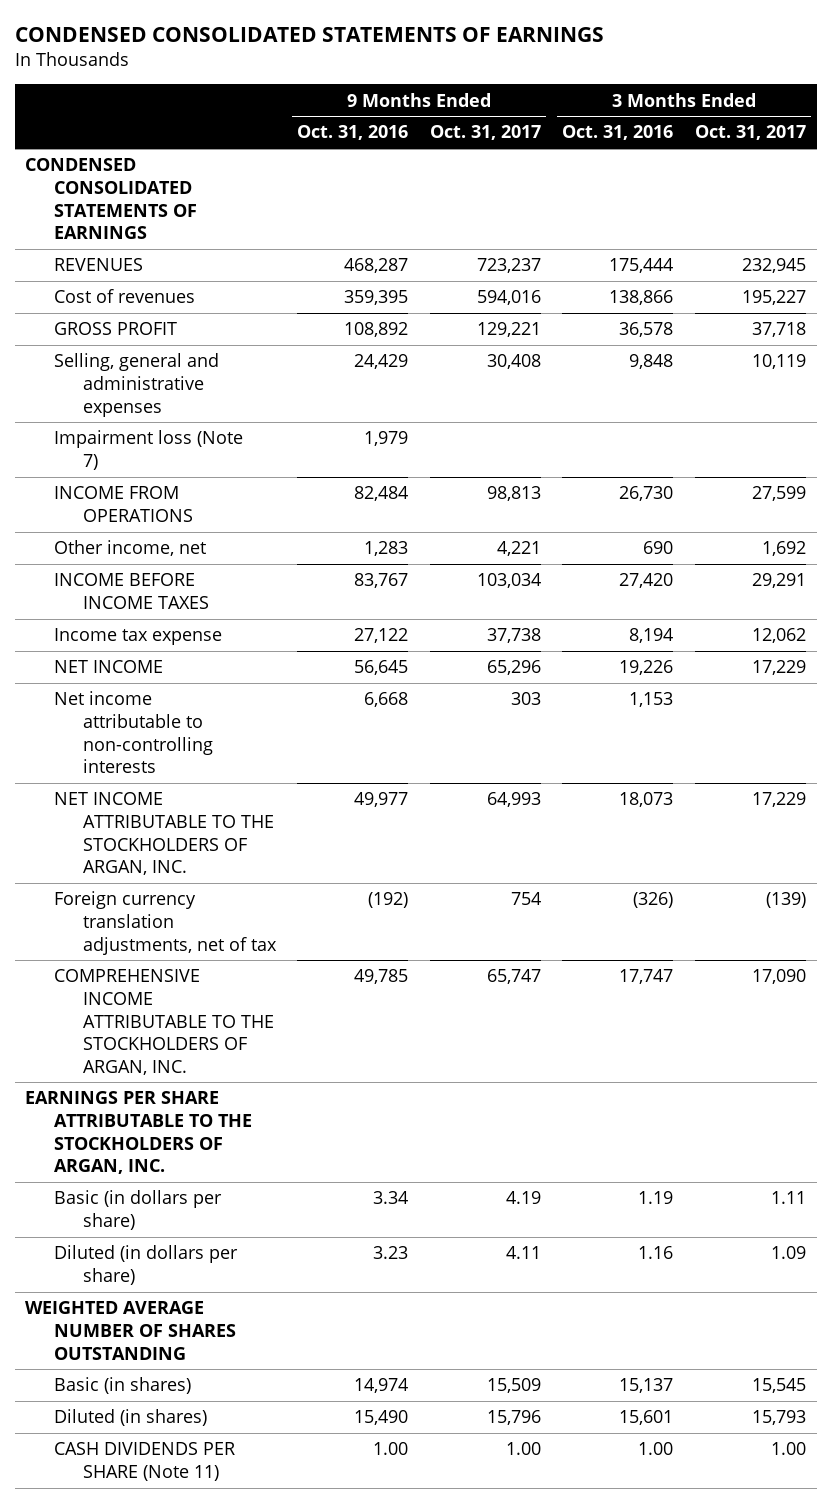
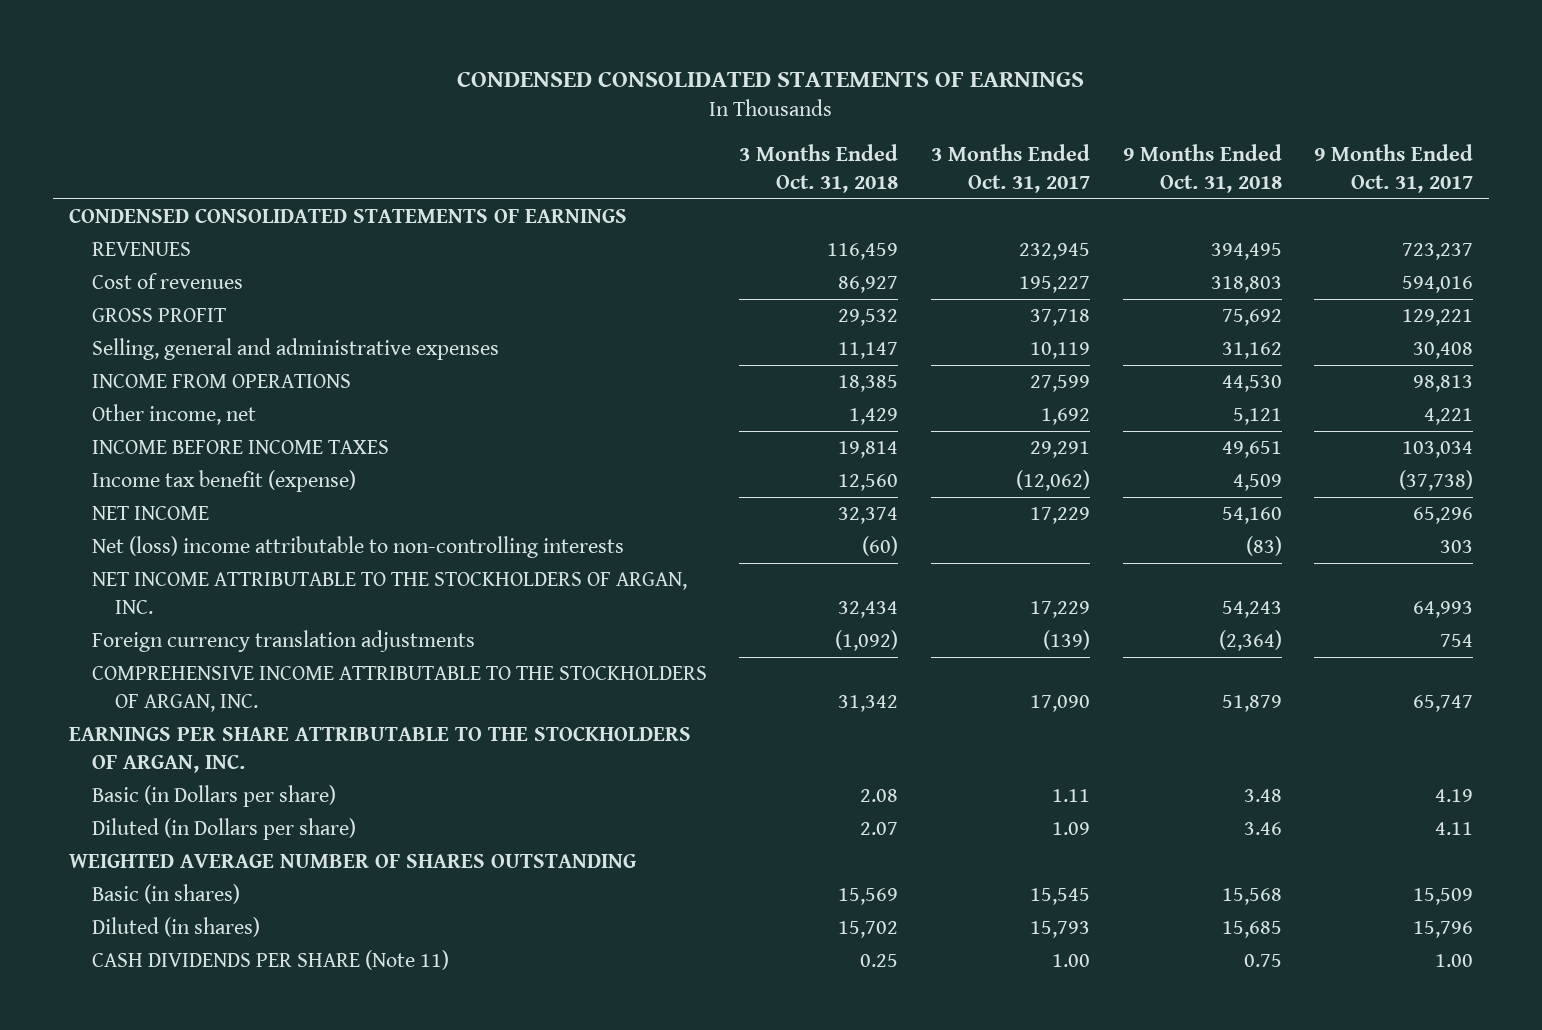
- | 9 Months Ended Oct. 31, 2016 | 9 Months Ended Oct. 31, 2017 | 3 Months Ended Oct. 31, 2016 | 3 Months Ended Oct. 31, 2017
+ | 3 Months Ended Oct. 31, 2018 | 3 Months Ended Oct. 31, 2017 | 9 Months Ended Oct. 31, 2018 | 9 Months Ended Oct. 31, 2017
- Impairment loss (Note 7) | 1,979 | | |
- Income tax expense | 27,122 | 37,738 | 8,194 | 12,062
+ Income tax benefit (expense) | 12,560 | (12,062) | 4,509 | (37,738)
- Net income attributable to non-controlling interests | 6,668 | 303 | 1,153 |
+ Net (loss) income attributable to non-controlling interests | (60) | | (83) | 303
- Foreign currency translation adjustments, net of tax | (192) | 754 | (326) | (139)
+ Foreign currency translation adjustments | (1,092) | (139) | (2,364) | 754
- Basic (in dollars per share) | 3.34 | 4.19 | 1.19 | 1.11
- Diluted (in dollars per share) | 3.23 | 4.11 | 1.16 | 1.09
+ Basic (in Dollars per share) | 2.08 | 1.11 | 3.48 | 4.19
+ Diluted (in Dollars per share) | 2.07 | 1.09 | 3.46 | 4.11

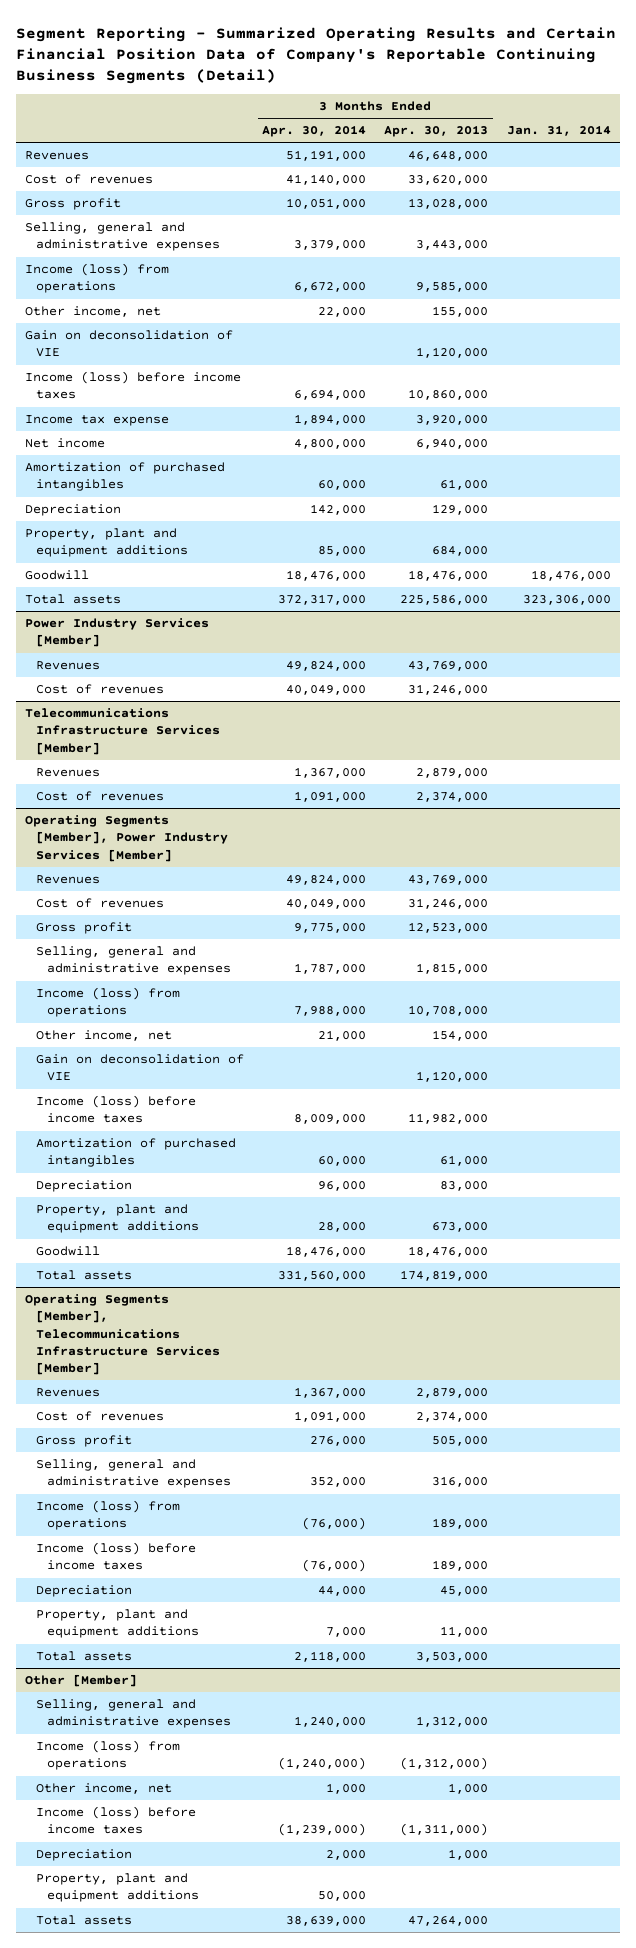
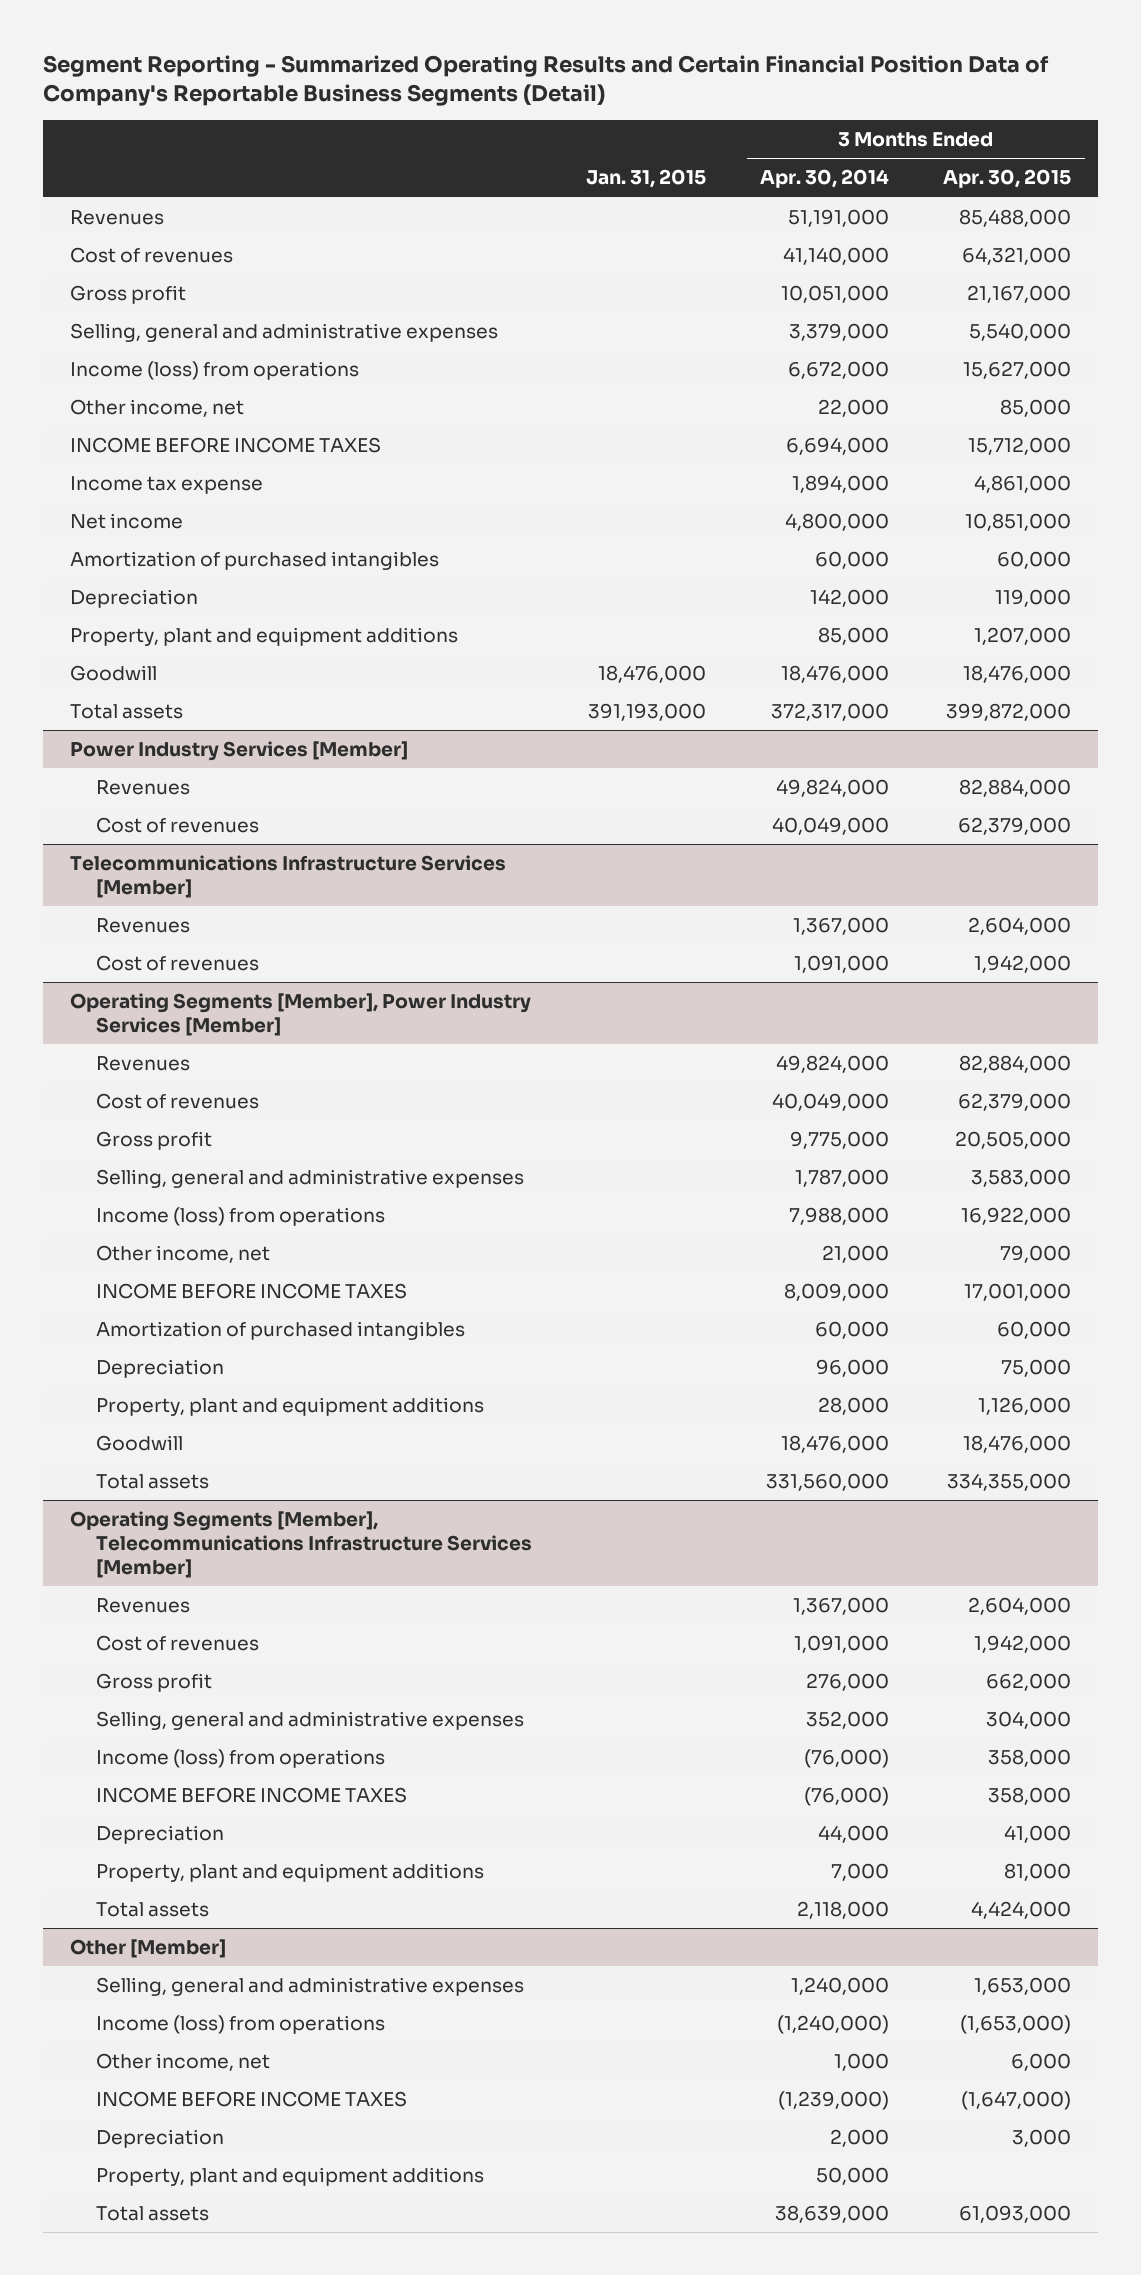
- Segment Reporting - Summarized Operating Results and Certain Financial Position Data of Company's Reportable Continuing Business Segments (Detail)
+ Segment Reporting - Summarized Operating Results and Certain Financial Position Data of Company's Reportable Business Segments (Detail)
- | 3 Months Ended Apr. 30, 2014 | 3 Months Ended Apr. 30, 2013 | Jan. 31, 2014
+ | Jan. 31, 2015 | 3 Months Ended Apr. 30, 2014 | 3 Months Ended Apr. 30, 2015
- Gain on deconsolidation of VIE | | 1,120,000 |
- Income (loss) before income taxes | 6,694,000 | 10,860,000 |
+ INCOME BEFORE INCOME TAXES | | 6,694,000 | 15,712,000
@ Operating Segments [Member], Power Industry Services [Member]
- Gain on deconsolidation of VIE | | 1,120,000 |
- Income (loss) before income taxes | 8,009,000 | 11,982,000 |
+ INCOME BEFORE INCOME TAXES | | 8,009,000 | 17,001,000
@ Operating Segments [Member], Telecommunications Infrastructure Services [Member]
- Income (loss) before income taxes | (76,000) | 189,000 |
+ INCOME BEFORE INCOME TAXES | | (76,000) | 358,000
@ Other [Member]
- Income (loss) before income taxes | (1,239,000) | (1,311,000) |
+ INCOME BEFORE INCOME TAXES | | (1,239,000) | (1,647,000)

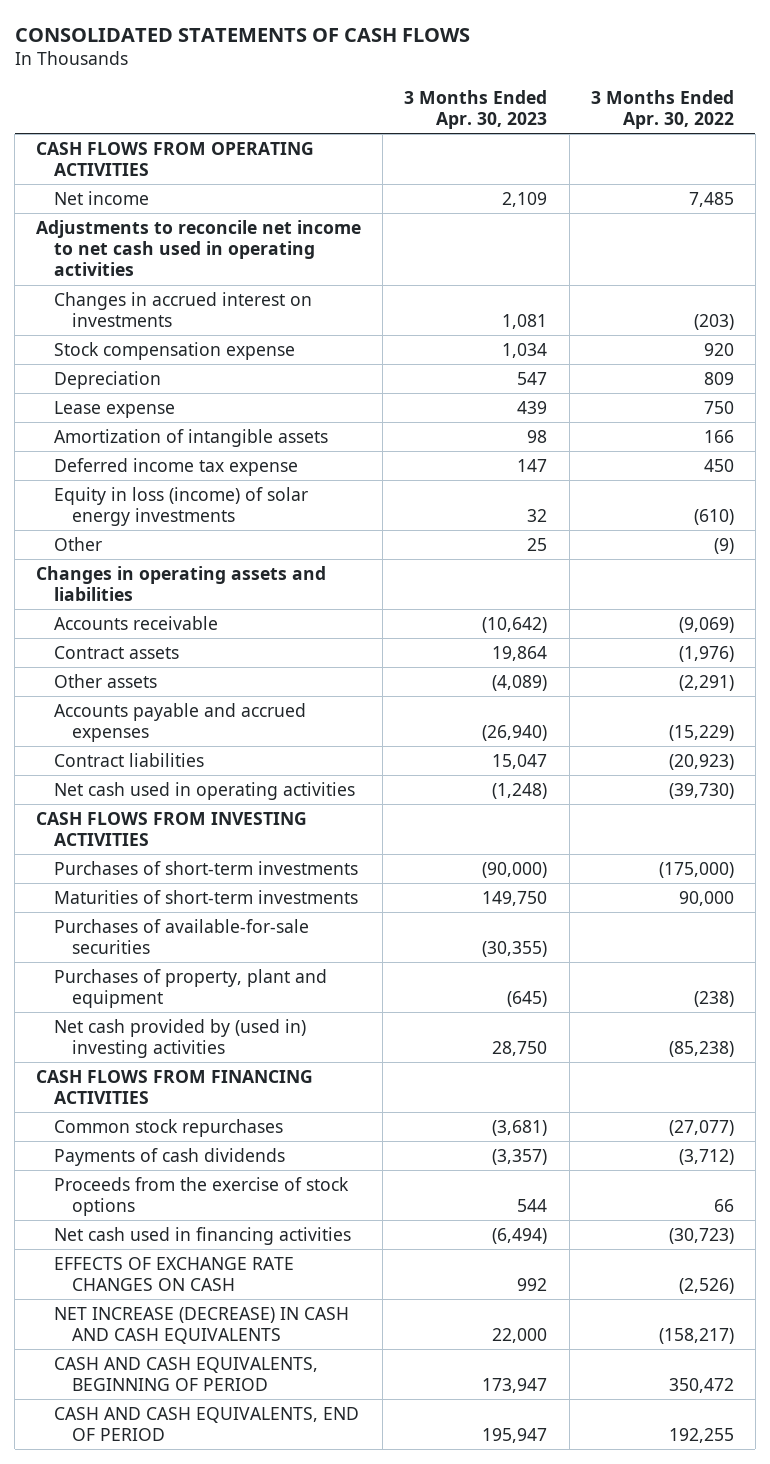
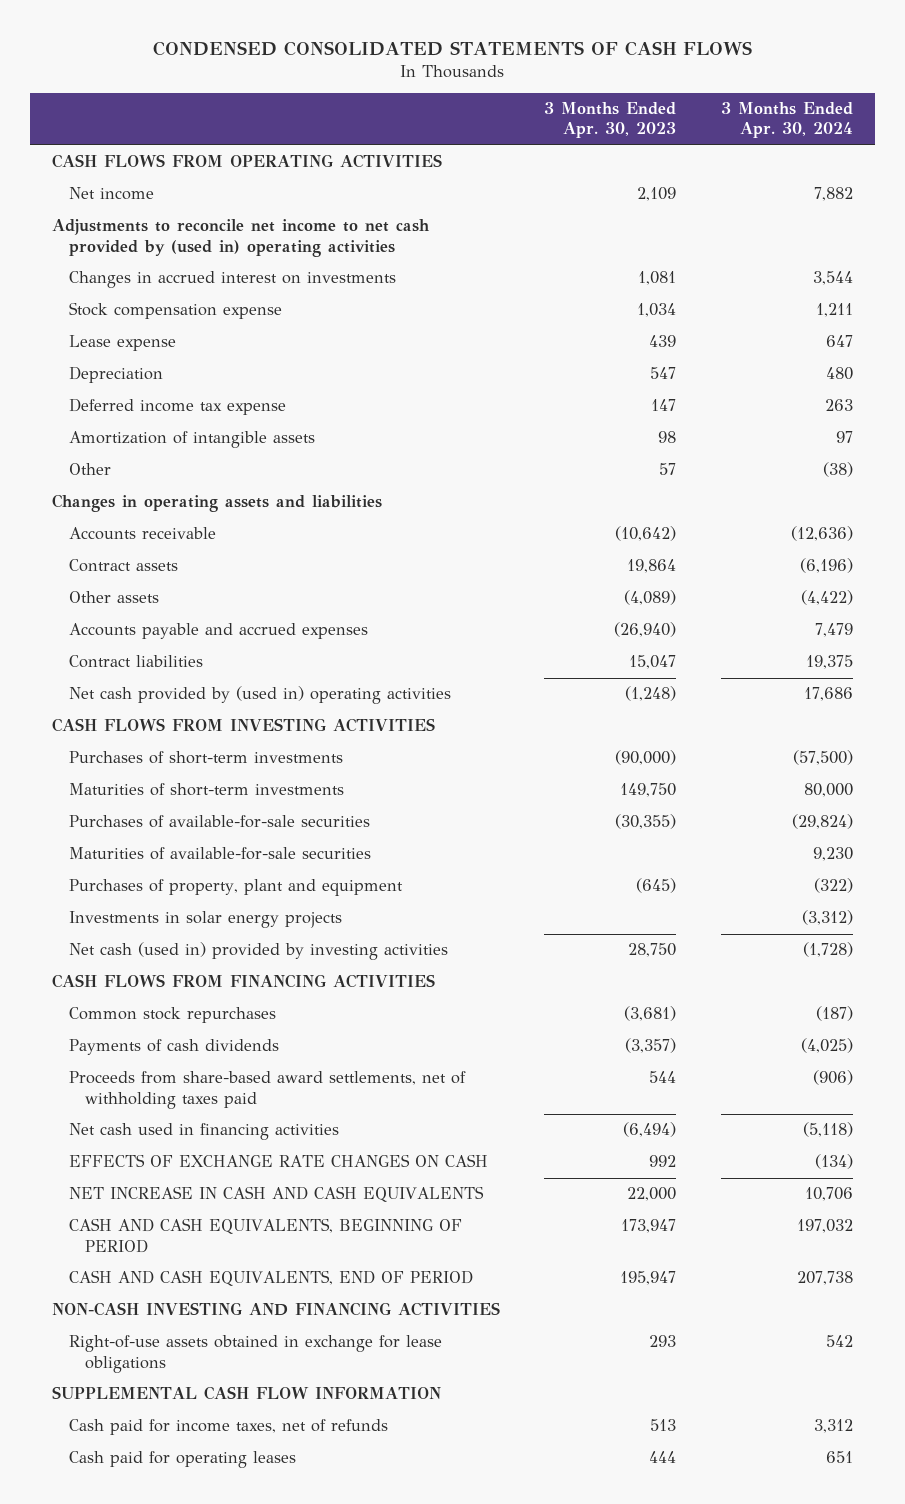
- CONSOLIDATED STATEMENTS OF CASH FLOWS
+ CONDENSED CONSOLIDATED STATEMENTS OF CASH FLOWS
- | 3 Months Ended Apr. 30, 2023 | 3 Months Ended Apr. 30, 2022
+ | 3 Months Ended Apr. 30, 2023 | 3 Months Ended Apr. 30, 2024
- Adjustments to reconcile net income to net cash used in operating activities
+ Adjustments to reconcile net income to net cash provided by (used in) operating activities
moved down: Depreciation | 547 | 480
- Equity in loss (income) of solar energy investments | 32 | (610)
- Other | 25 | (9)
moved down: Amortization of intangible assets | 98 | 97
+ Other | 57 | (38)
- Net cash used in operating activities | (1,248) | (39,730)
+ Net cash provided by (used in) operating activities | (1,248) | 17,686
+ Maturities of available-for-sale securities | | 9,230
- Net cash provided by (used in) investing activities | 28,750 | (85,238)
+ Investments in solar energy projects | | (3,312)
+ Net cash (used in) provided by investing activities | 28,750 | (1,728)
- Proceeds from the exercise of stock options | 544 | 66
+ Proceeds from share-based award settlements, net of withholding taxes paid | 544 | (906)
- NET INCREASE (DECREASE) IN CASH AND CASH EQUIVALENTS | 22,000 | (158,217)
+ NET INCREASE IN CASH AND CASH EQUIVALENTS | 22,000 | 10,706
+ NON-CASH INVESTING AND FINANCING ACTIVITIES
+ Right-of-use assets obtained in exchange for lease obligations | 293 | 542
+ SUPPLEMENTAL CASH FLOW INFORMATION
+ Cash paid for income taxes, net of refunds | 513 | 3,312
+ Cash paid for operating leases | 444 | 651

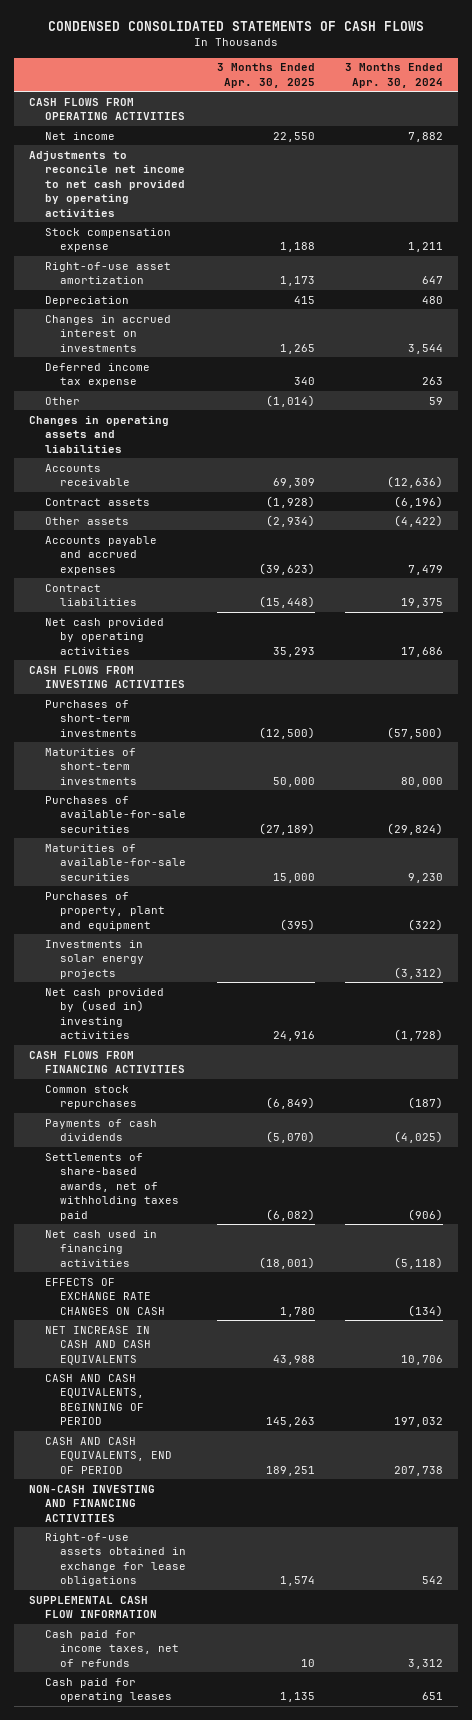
- | 3 Months Ended Apr. 30, 2023 | 3 Months Ended Apr. 30, 2024
+ | 3 Months Ended Apr. 30, 2025 | 3 Months Ended Apr. 30, 2024
- Adjustments to reconcile net income to net cash provided by (used in) operating activities
+ Adjustments to reconcile net income to net cash provided by operating activities
- Lease expense | 439 | 647
+ Right-of-use asset amortization | 1,173 | 647
moved down: Changes in accrued interest on investments | 1,265 | 3,544
- Amortization of intangible assets | 98 | 97
- Other | 57 | (38)
+ Other | (1,014) | 59
- Net cash provided by (used in) operating activities | (1,248) | 17,686
+ Net cash provided by operating activities | 35,293 | 17,686
- Net cash (used in) provided by investing activities | 28,750 | (1,728)
+ Net cash provided by (used in) investing activities | 24,916 | (1,728)
- Proceeds from share-based award settlements, net of withholding taxes paid | 544 | (906)
+ Settlements of share-based awards, net of withholding taxes paid | (6,082) | (906)

